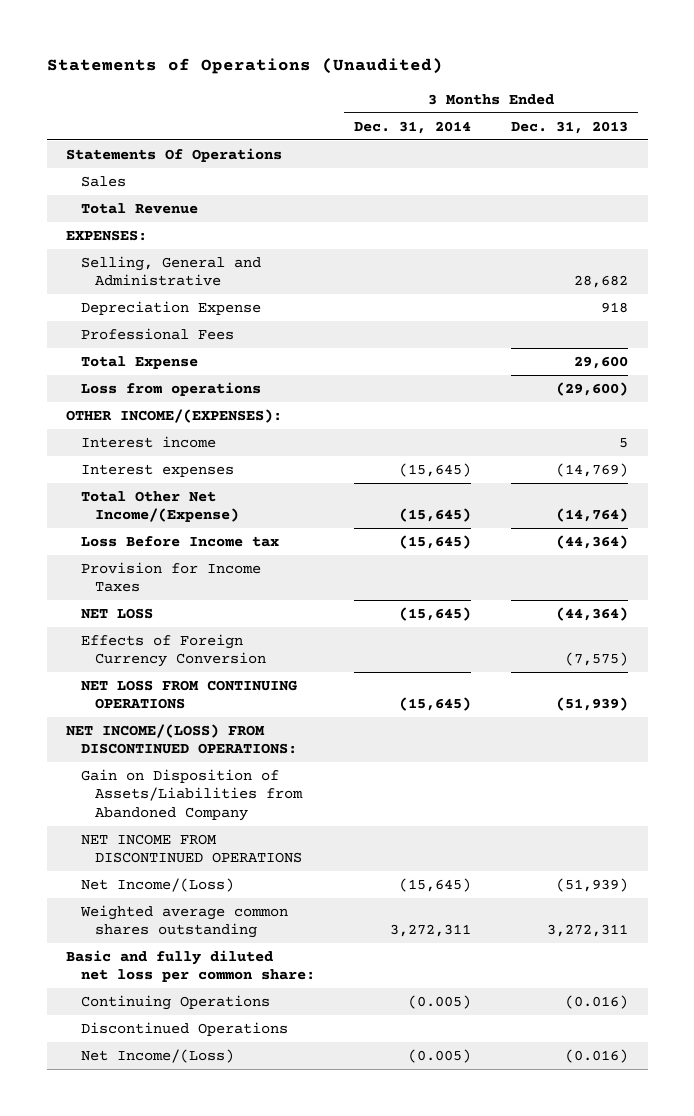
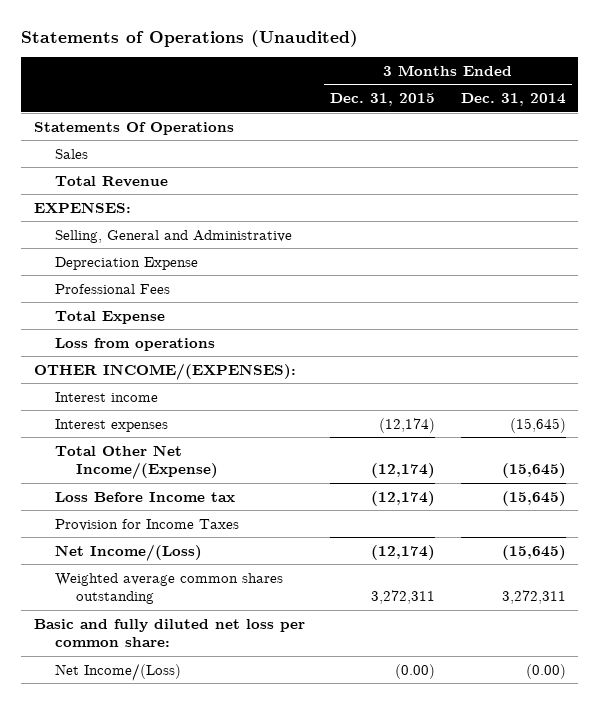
- | 3 Months Ended Dec. 31, 2014 | 3 Months Ended Dec. 31, 2013
+ | 3 Months Ended Dec. 31, 2015 | 3 Months Ended Dec. 31, 2014
- NET LOSS | (15,645) | (44,364)
- Effects of Foreign Currency Conversion | | (7,575)
- NET LOSS FROM CONTINUING OPERATIONS | (15,645) | (51,939)
- NET INCOME/(LOSS) FROM DISCONTINUED OPERATIONS:
- Gain on Disposition of Assets/Liabilities from Abandoned Company
- NET INCOME FROM DISCONTINUED OPERATIONS
- Continuing Operations | (0.005) | (0.016)
- Discontinued Operations
- Net Income/(Loss) | (0.005) | (0.016)
+ Net Income/(Loss) | (0.00) | (0.00)

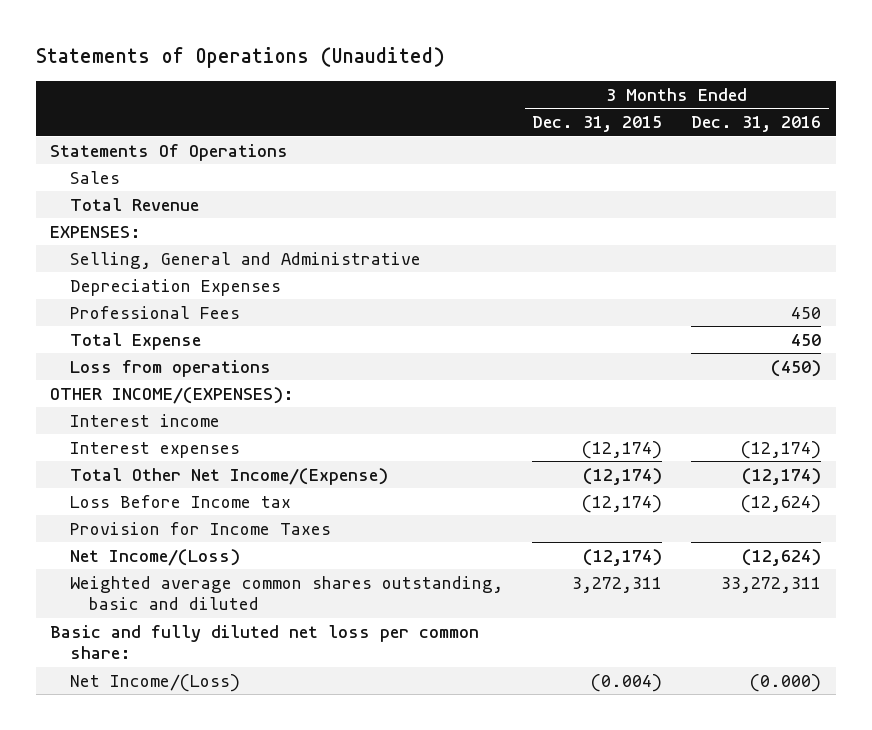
- | 3 Months Ended Dec. 31, 2015 | 3 Months Ended Dec. 31, 2014
+ | 3 Months Ended Dec. 31, 2015 | 3 Months Ended Dec. 31, 2016
- Depreciation Expense
+ Depreciation Expenses
- Weighted average common shares outstanding | 3,272,311 | 3,272,311
+ Weighted average common shares outstanding, basic and diluted | 3,272,311 | 33,272,311
- Net Income/(Loss) | (0.00) | (0.00)
+ Net Income/(Loss) | (0.004) | (0.000)

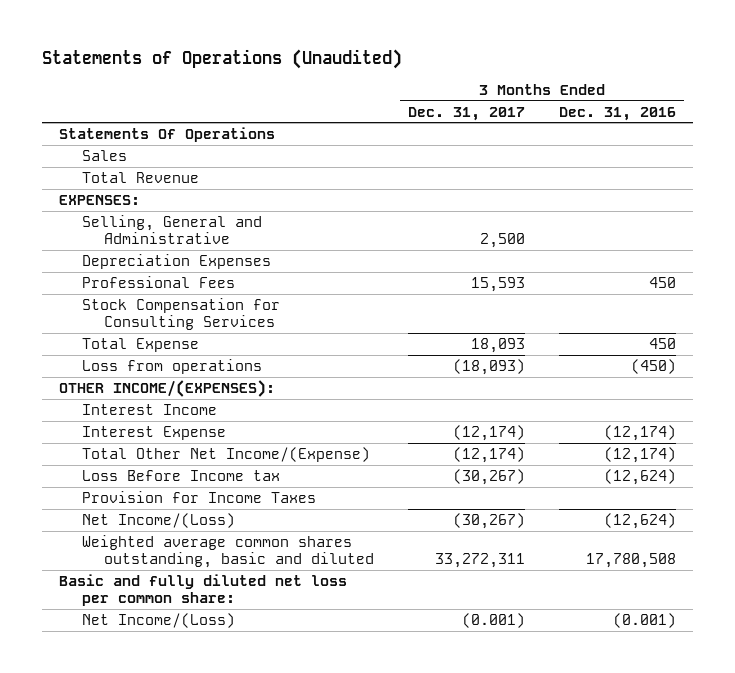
- | 3 Months Ended Dec. 31, 2015 | 3 Months Ended Dec. 31, 2016
+ | 3 Months Ended Dec. 31, 2017 | 3 Months Ended Dec. 31, 2016
+ Stock Compensation for Consulting Services
- Interest income
- Interest expenses | (12,174) | (12,174)
+ Interest Income
+ Interest Expense | (12,174) | (12,174)
- Weighted average common shares outstanding, basic and diluted | 3,272,311 | 33,272,311
+ Weighted average common shares outstanding, basic and diluted | 33,272,311 | 17,780,508
- Net Income/(Loss) | (0.004) | (0.000)
+ Net Income/(Loss) | (0.001) | (0.001)

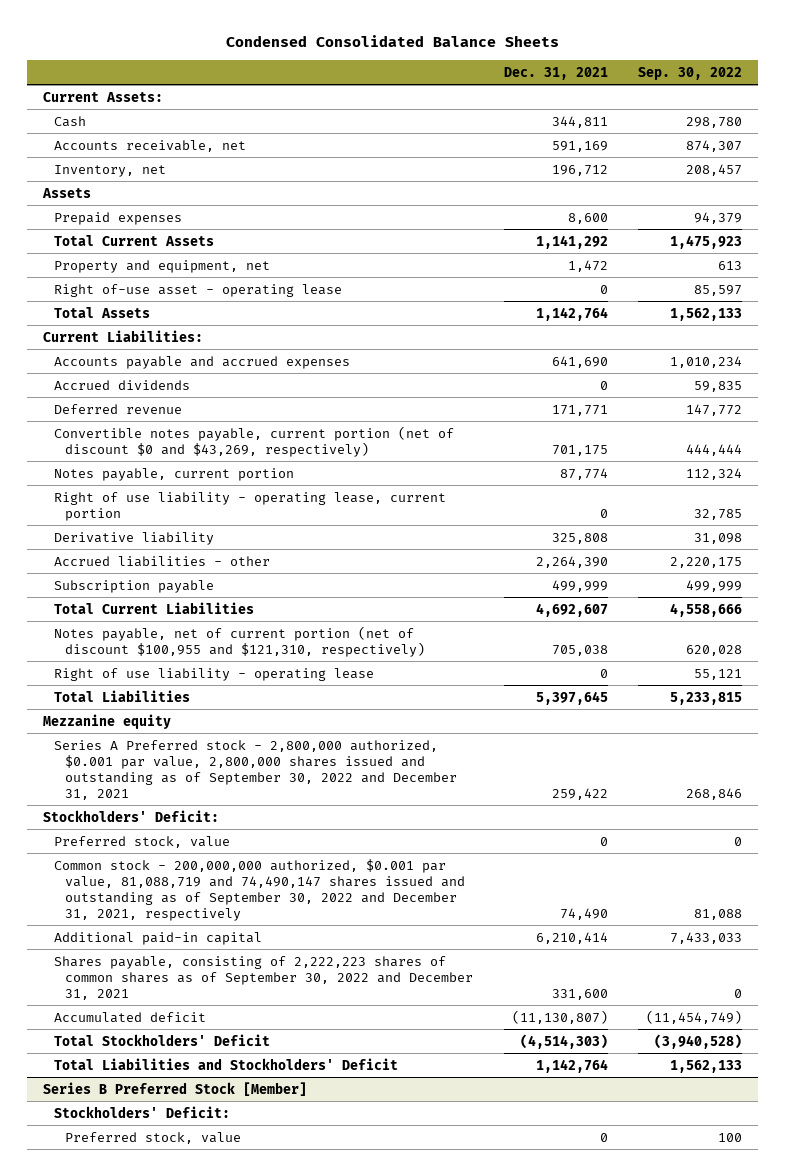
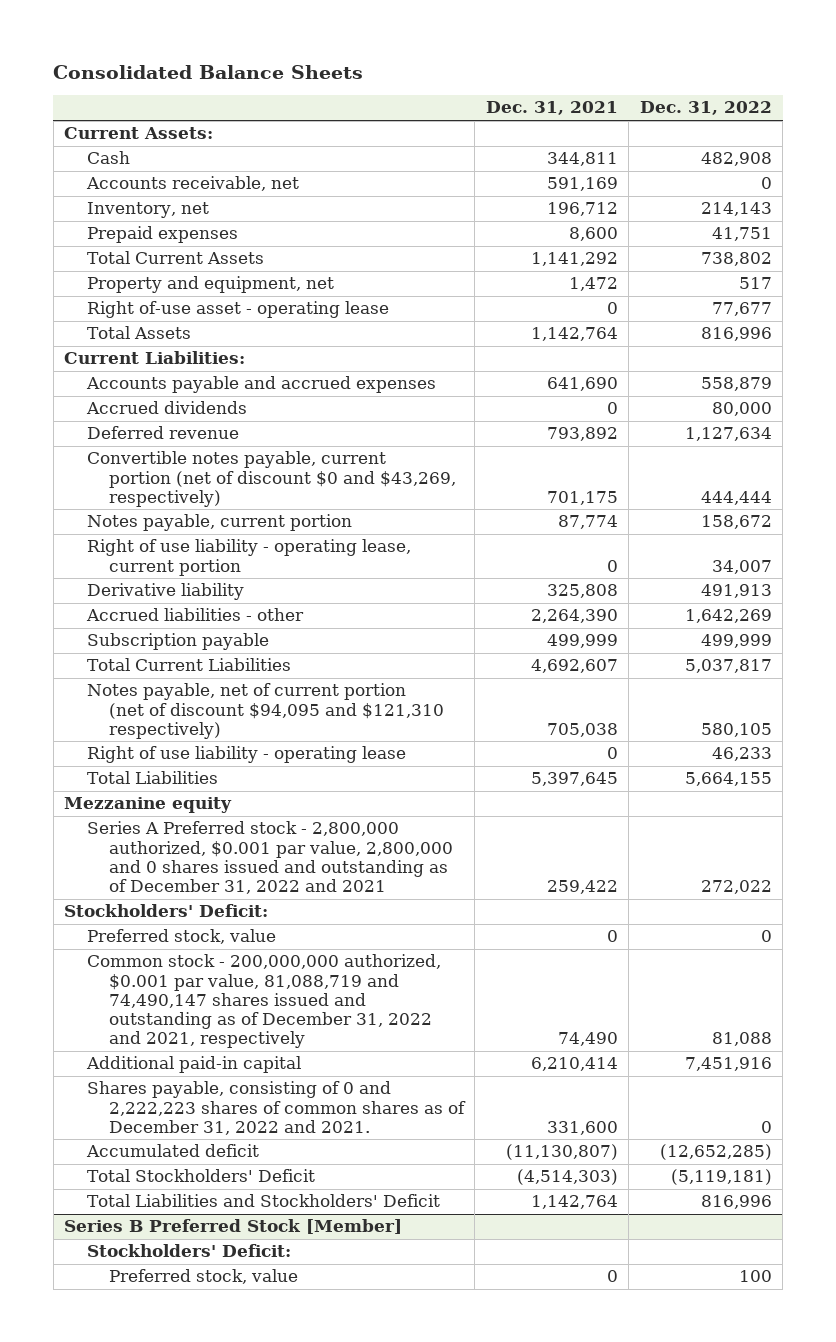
- Condensed Consolidated Balance Sheets
+ Consolidated Balance Sheets
- | Dec. 31, 2021 | Sep. 30, 2022
+ | Dec. 31, 2021 | Dec. 31, 2022
- Assets
- Deferred revenue | 171,771 | 147,772
+ Deferred revenue | 793,892 | 1,127,634
- Notes payable, net of current portion (net of discount $100,955 and $121,310, respectively) | 705,038 | 620,028
+ Notes payable, net of current portion (net of discount $94,095 and $121,310 respectively) | 705,038 | 580,105
- Series A Preferred stock - 2,800,000 authorized, $0.001 par value, 2,800,000 shares issued and outstanding as of September 30, 2022 and December 31, 2021 | 259,422 | 268,846
+ Series A Preferred stock - 2,800,000 authorized, $0.001 par value, 2,800,000 and 0 shares issued and outstanding as of December 31, 2022 and 2021 | 259,422 | 272,022
- Common stock - 200,000,000 authorized, $0.001 par value, 81,088,719 and 74,490,147 shares issued and outstanding as of September 30, 2022 and December 31, 2021, respectively | 74,490 | 81,088
+ Common stock - 200,000,000 authorized, $0.001 par value, 81,088,719 and 74,490,147 shares issued and outstanding as of December 31, 2022 and 2021, respectively | 74,490 | 81,088
- Shares payable, consisting of 2,222,223 shares of common shares as of September 30, 2022 and December 31, 2021 | 331,600 | 0
+ Shares payable, consisting of 0 and 2,222,223 shares of common shares as of December 31, 2022 and 2021. | 331,600 | 0

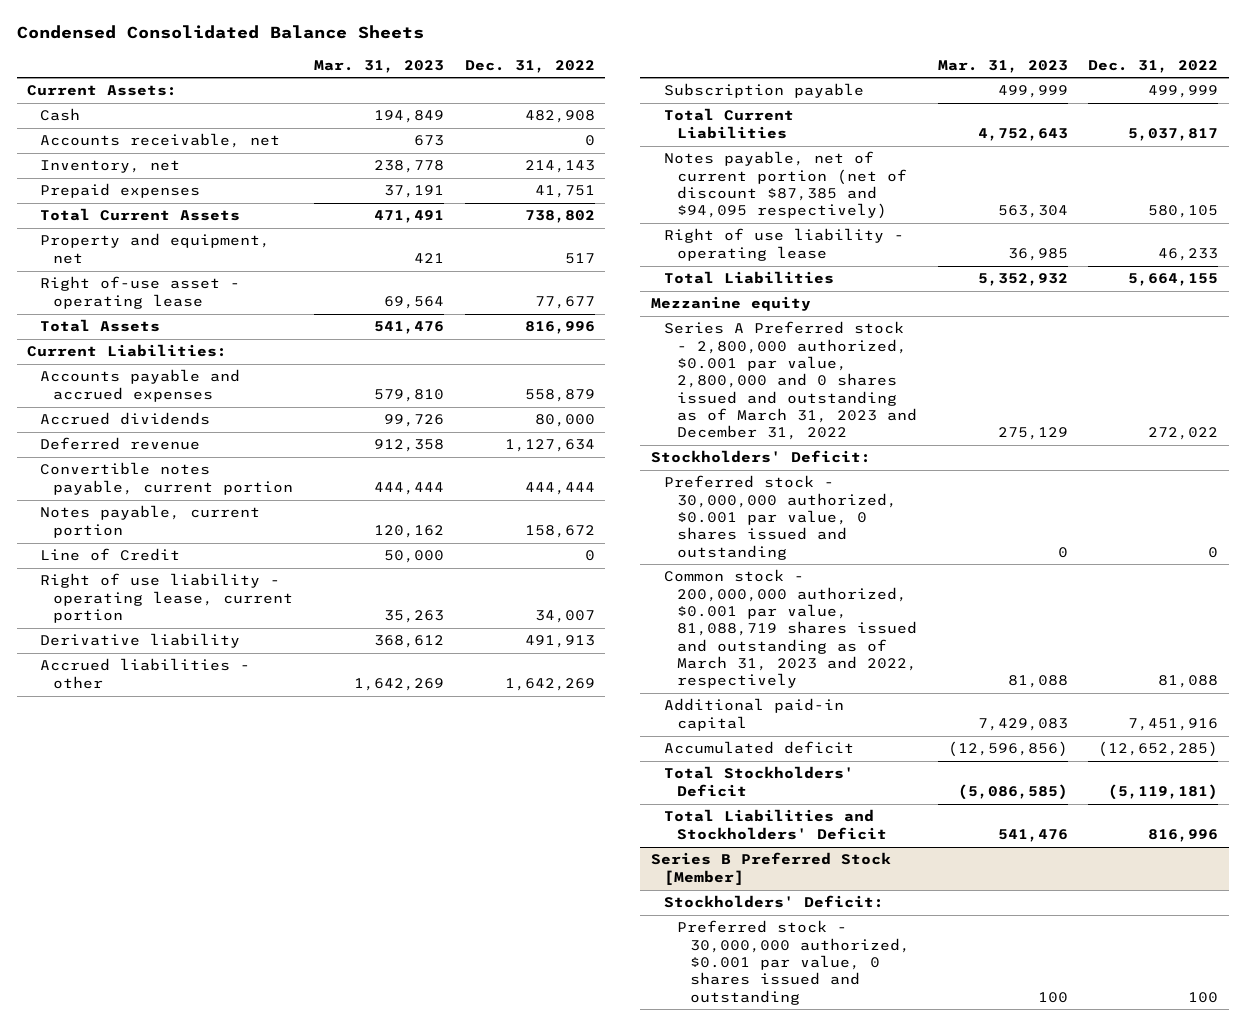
- Consolidated Balance Sheets
+ Condensed Consolidated Balance Sheets
- | Dec. 31, 2021 | Dec. 31, 2022
+ | Mar. 31, 2023 | Dec. 31, 2022
- Convertible notes payable, current portion (net of discount $0 and $43,269, respectively) | 701,175 | 444,444
+ Convertible notes payable, current portion | 444,444 | 444,444
+ Line of Credit | 50,000 | 0
- Notes payable, net of current portion (net of discount $94,095 and $121,310 respectively) | 705,038 | 580,105
+ Notes payable, net of current portion (net of discount $87,385 and $94,095 respectively) | 563,304 | 580,105
- Series A Preferred stock - 2,800,000 authorized, $0.001 par value, 2,800,000 and 0 shares issued and outstanding as of December 31, 2022 and 2021 | 259,422 | 272,022
+ Series A Preferred stock - 2,800,000 authorized, $0.001 par value, 2,800,000 and 0 shares issued and outstanding as of March 31, 2023 and December 31, 2022 | 275,129 | 272,022
- Preferred stock, value | 0 | 0
- Common stock - 200,000,000 authorized, $0.001 par value, 81,088,719 and 74,490,147 shares issued and outstanding as of December 31, 2022 and 2021, respectively | 74,490 | 81,088
+ Preferred stock - 30,000,000 authorized, $0.001 par value, 0 shares issued and outstanding | 0 | 0
+ Common stock - 200,000,000 authorized, $0.001 par value, 81,088,719 shares issued and outstanding as of March 31, 2023 and 2022, respectively | 81,088 | 81,088
- Shares payable, consisting of 0 and 2,222,223 shares of common shares as of December 31, 2022 and 2021. | 331,600 | 0
@ Series B Preferred Stock [Member]
- Preferred stock, value | 0 | 100
+ Preferred stock - 30,000,000 authorized, $0.001 par value, 0 shares issued and outstanding | 100 | 100

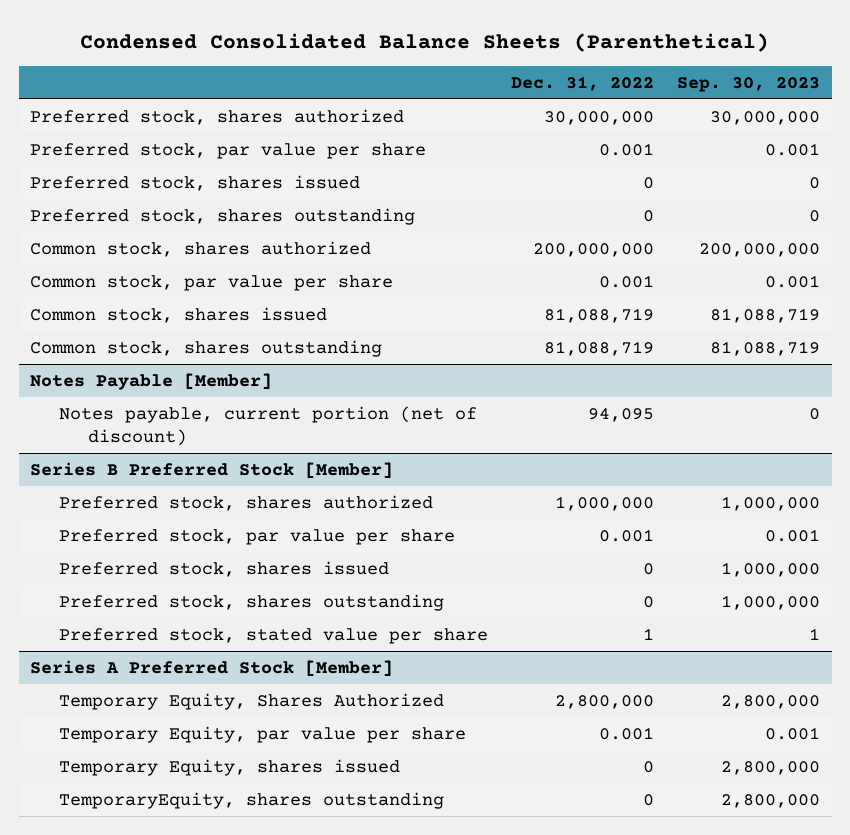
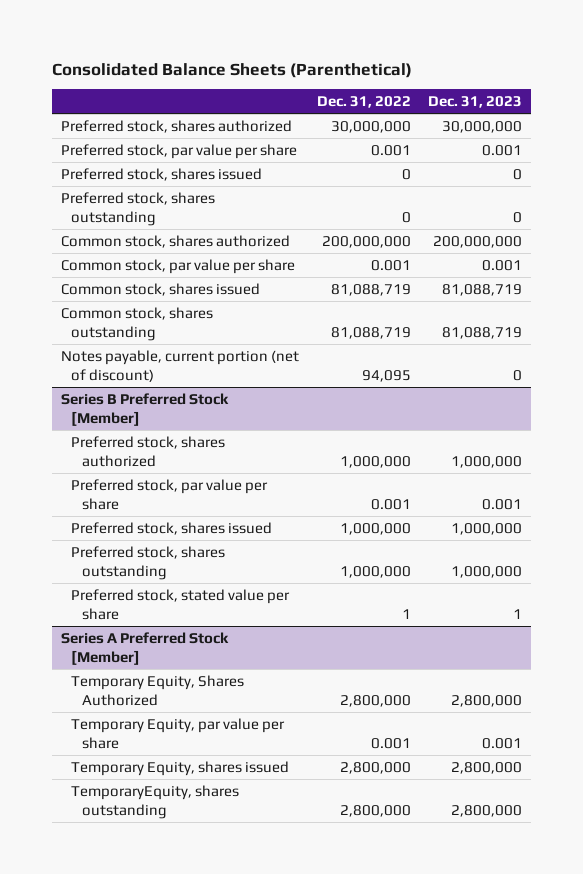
- Condensed Consolidated Balance Sheets (Parenthetical)
+ Consolidated Balance Sheets (Parenthetical)
- | Dec. 31, 2022 | Sep. 30, 2023
+ | Dec. 31, 2022 | Dec. 31, 2023
- Notes Payable [Member]
@ Series B Preferred Stock [Member]
- Preferred stock, shares issued | 0 | 1,000,000
- Preferred stock, shares outstanding | 0 | 1,000,000
+ Preferred stock, shares issued | 1,000,000 | 1,000,000
+ Preferred stock, shares outstanding | 1,000,000 | 1,000,000
@ Series A Preferred Stock [Member]
- Temporary Equity, shares issued | 0 | 2,800,000
- TemporaryEquity, shares outstanding | 0 | 2,800,000
+ Temporary Equity, shares issued | 2,800,000 | 2,800,000
+ TemporaryEquity, shares outstanding | 2,800,000 | 2,800,000

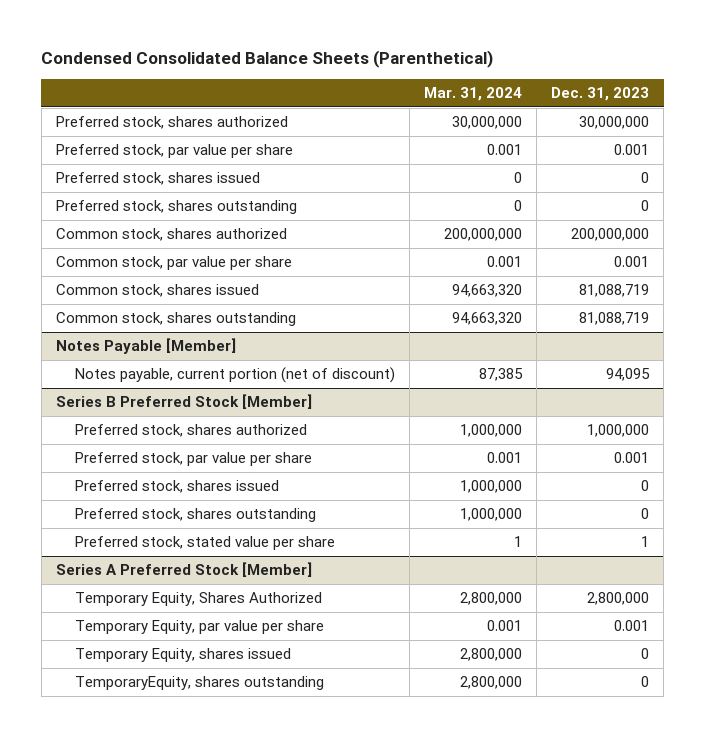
- Consolidated Balance Sheets (Parenthetical)
+ Condensed Consolidated Balance Sheets (Parenthetical)
- | Dec. 31, 2022 | Dec. 31, 2023
+ | Mar. 31, 2024 | Dec. 31, 2023
- Notes payable, current portion (net of discount) | 94,095 | 0
+ Notes Payable [Member]
+ Notes payable, current portion (net of discount) | 87,385 | 94,095
@ Series B Preferred Stock [Member]
- Preferred stock, shares issued | 1,000,000 | 1,000,000
- Preferred stock, shares outstanding | 1,000,000 | 1,000,000
+ Preferred stock, shares issued | 1,000,000 | 0
+ Preferred stock, shares outstanding | 1,000,000 | 0
@ Series A Preferred Stock [Member]
- Temporary Equity, shares issued | 2,800,000 | 2,800,000
- TemporaryEquity, shares outstanding | 2,800,000 | 2,800,000
+ Temporary Equity, shares issued | 2,800,000 | 0
+ TemporaryEquity, shares outstanding | 2,800,000 | 0

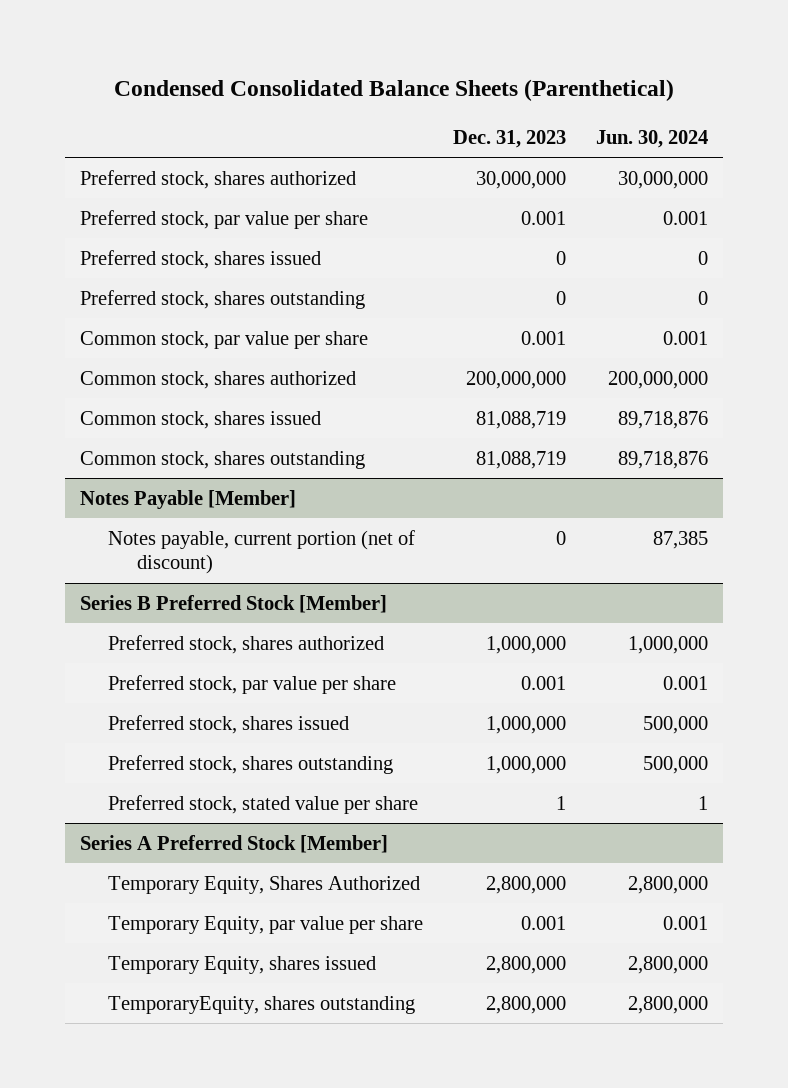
- | Mar. 31, 2024 | Dec. 31, 2023
+ | Dec. 31, 2023 | Jun. 30, 2024
moved down: Common stock, shares authorized | 200,000,000 | 200,000,000
@ Notes Payable [Member]
- Notes payable, current portion (net of discount) | 87,385 | 94,095
+ Notes payable, current portion (net of discount) | 0 | 87,385
@ Series B Preferred Stock [Member]
- Preferred stock, shares issued | 1,000,000 | 0
- Preferred stock, shares outstanding | 1,000,000 | 0
+ Preferred stock, shares issued | 1,000,000 | 500,000
+ Preferred stock, shares outstanding | 1,000,000 | 500,000
@ Series A Preferred Stock [Member]
- Temporary Equity, shares issued | 2,800,000 | 0
- TemporaryEquity, shares outstanding | 2,800,000 | 0
+ Temporary Equity, shares issued | 2,800,000 | 2,800,000
+ TemporaryEquity, shares outstanding | 2,800,000 | 2,800,000

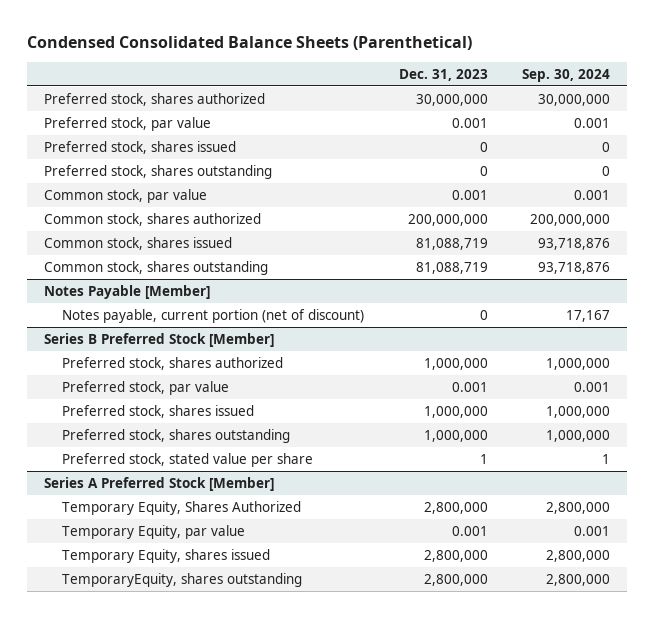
- | Dec. 31, 2023 | Jun. 30, 2024
+ | Dec. 31, 2023 | Sep. 30, 2024
- Preferred stock, par value per share | 0.001 | 0.001
+ Preferred stock, par value | 0.001 | 0.001
- Common stock, par value per share | 0.001 | 0.001
+ Common stock, par value | 0.001 | 0.001
@ Series B Preferred Stock [Member]
- Preferred stock, par value per share | 0.001 | 0.001
+ Preferred stock, par value | 0.001 | 0.001
@ Series A Preferred Stock [Member]
- Temporary Equity, par value per share | 0.001 | 0.001
+ Temporary Equity, par value | 0.001 | 0.001

